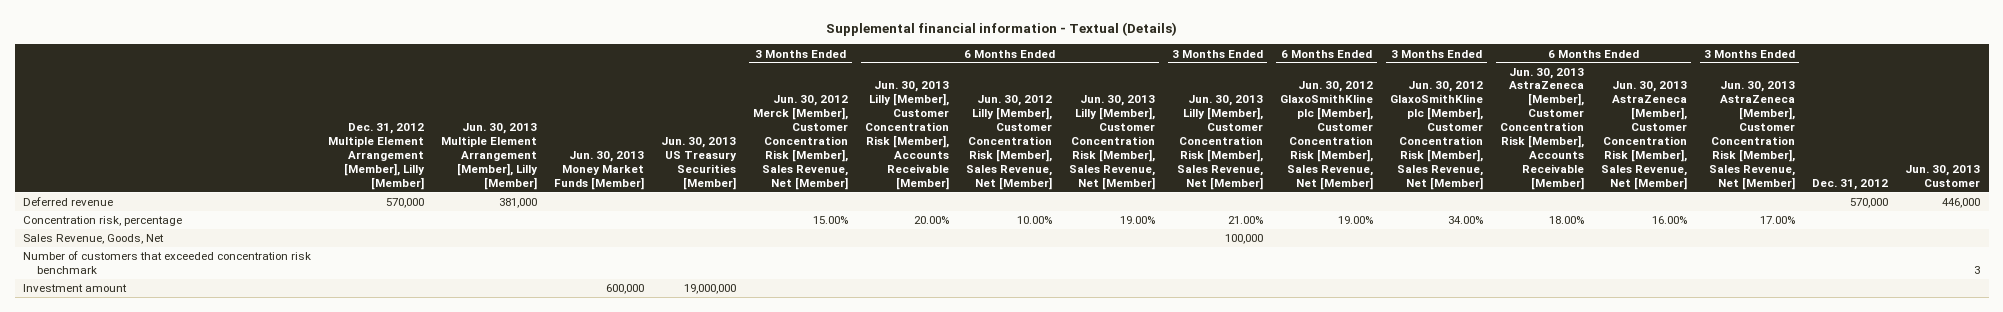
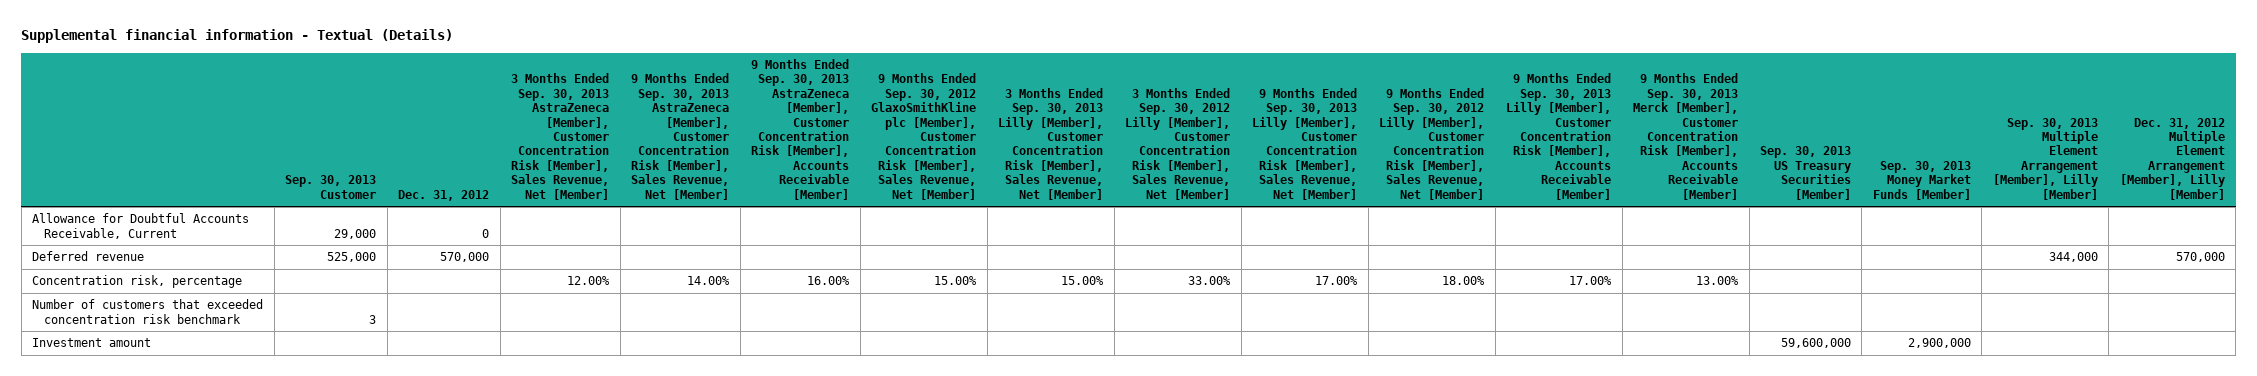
- | Dec. 31, 2012 Multiple Element Arrangement [Member], Lilly [Member] | Jun. 30, 2013 Multiple Element Arrangement [Member], Lilly [Member] | Jun. 30, 2013 Money Market Funds [Member] | Jun. 30, 2013 US Treasury Securities [Member] | 3 Months Ended Jun. 30, 2012 Merck [Member], Customer Concentration Risk [Member], Sales Revenue, Net [Member] | 6 Months Ended Jun. 30, 2013 Lilly [Member], Customer Concentration Risk [Member], Accounts Receivable [Member] | 6 Months Ended Jun. 30, 2012 Lilly [Member], Customer Concentration Risk [Member], Sales Revenue, Net [Member] | 6 Months Ended Jun. 30, 2013 Lilly [Member], Customer Concentration Risk [Member], Sales Revenue, Net [Member] | 3 Months Ended Jun. 30, 2013 Lilly [Member], Customer Concentration Risk [Member], Sales Revenue, Net [Member] | 6 Months Ended Jun. 30, 2012 GlaxoSmithKline plc [Member], Customer Concentration Risk [Member], Sales Revenue, Net [Member] | 3 Months Ended Jun. 30, 2012 GlaxoSmithKline plc [Member], Customer Concentration Risk [Member], Sales Revenue, Net [Member] | 6 Months Ended Jun. 30, 2013 AstraZeneca [Member], Customer Concentration Risk [Member], Accounts Receivable [Member] | 6 Months Ended Jun. 30, 2013 AstraZeneca [Member], Customer Concentration Risk [Member], Sales Revenue, Net [Member] | 3 Months Ended Jun. 30, 2013 AstraZeneca [Member], Customer Concentration Risk [Member], Sales Revenue, Net [Member] | Dec. 31, 2012 | Jun. 30, 2013 Customer
+ | Sep. 30, 2013 Customer | Dec. 31, 2012 | 3 Months Ended Sep. 30, 2013 AstraZeneca [Member], Customer Concentration Risk [Member], Sales Revenue, Net [Member] | 9 Months Ended Sep. 30, 2013 AstraZeneca [Member], Customer Concentration Risk [Member], Sales Revenue, Net [Member] | 9 Months Ended Sep. 30, 2013 AstraZeneca [Member], Customer Concentration Risk [Member], Accounts Receivable [Member] | 9 Months Ended Sep. 30, 2012 GlaxoSmithKline plc [Member], Customer Concentration Risk [Member], Sales Revenue, Net [Member] | 3 Months Ended Sep. 30, 2013 Lilly [Member], Customer Concentration Risk [Member], Sales Revenue, Net [Member] | 3 Months Ended Sep. 30, 2012 Lilly [Member], Customer Concentration Risk [Member], Sales Revenue, Net [Member] | 9 Months Ended Sep. 30, 2013 Lilly [Member], Customer Concentration Risk [Member], Sales Revenue, Net [Member] | 9 Months Ended Sep. 30, 2012 Lilly [Member], Customer Concentration Risk [Member], Sales Revenue, Net [Member] | 9 Months Ended Sep. 30, 2013 Lilly [Member], Customer Concentration Risk [Member], Accounts Receivable [Member] | 9 Months Ended Sep. 30, 2013 Merck [Member], Customer Concentration Risk [Member], Accounts Receivable [Member] | Sep. 30, 2013 US Treasury Securities [Member] | Sep. 30, 2013 Money Market Funds [Member] | Sep. 30, 2013 Multiple Element Arrangement [Member], Lilly [Member] | Dec. 31, 2012 Multiple Element Arrangement [Member], Lilly [Member]
+ Allowance for Doubtful Accounts Receivable, Current | 29,000 | 0 | | | | | | | | | | | | | |
- Sales Revenue, Goods, Net | | | | | | | | | 100,000 | | | | | | |

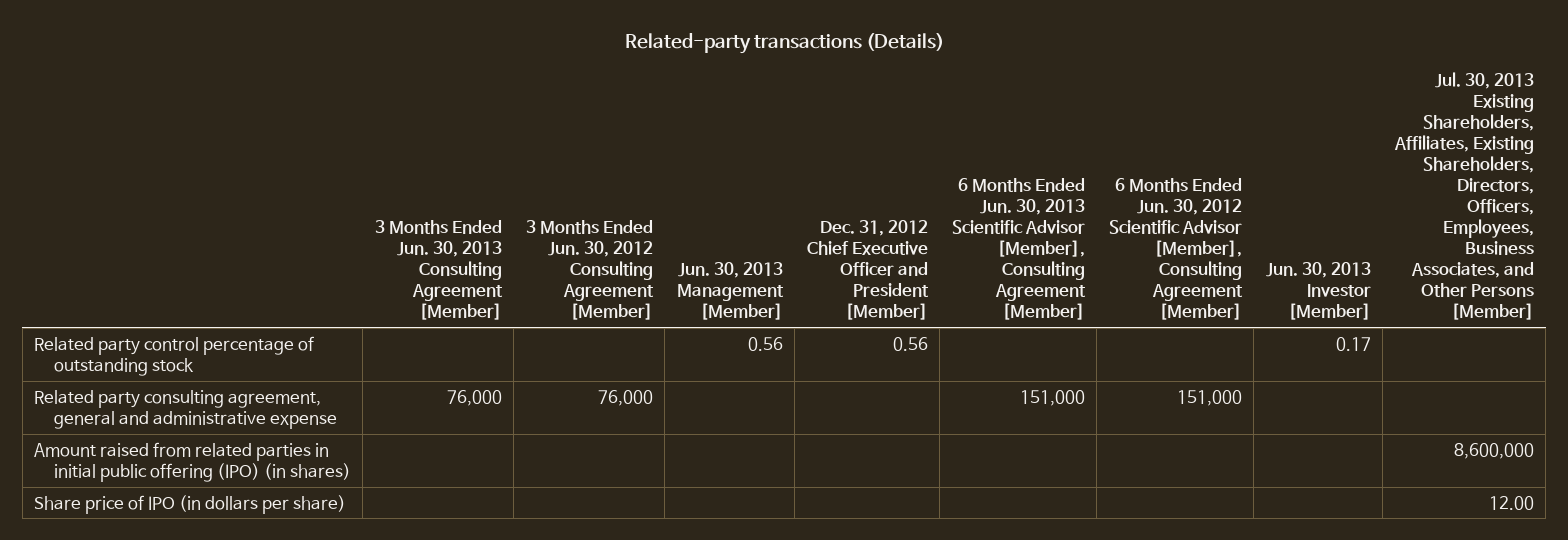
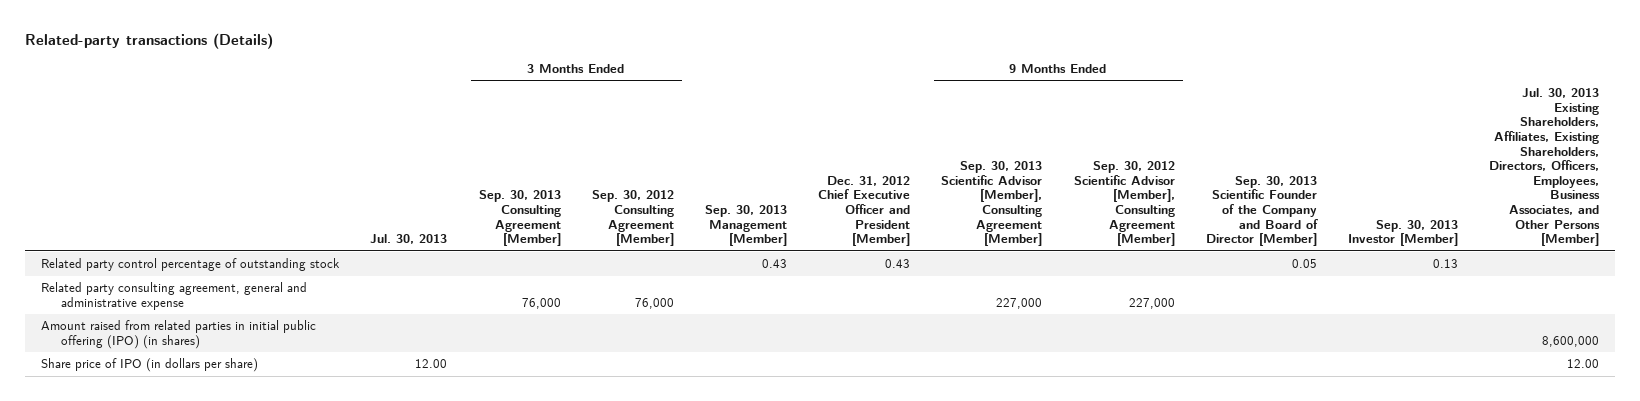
- | 3 Months Ended Jun. 30, 2013 Consulting Agreement [Member] | 3 Months Ended Jun. 30, 2012 Consulting Agreement [Member] | Jun. 30, 2013 Management [Member] | Dec. 31, 2012 Chief Executive Officer and President [Member] | 6 Months Ended Jun. 30, 2013 Scientific Advisor [Member], Consulting Agreement [Member] | 6 Months Ended Jun. 30, 2012 Scientific Advisor [Member], Consulting Agreement [Member] | Jun. 30, 2013 Investor [Member] | Jul. 30, 2013 Existing Shareholders, Affiliates, Existing Shareholders, Directors, Officers, Employees, Business Associates, and Other Persons [Member]
+ | Jul. 30, 2013 | 3 Months Ended Sep. 30, 2013 Consulting Agreement [Member] | 3 Months Ended Sep. 30, 2012 Consulting Agreement [Member] | Sep. 30, 2013 Management [Member] | Dec. 31, 2012 Chief Executive Officer and President [Member] | 9 Months Ended Sep. 30, 2013 Scientific Advisor [Member], Consulting Agreement [Member] | 9 Months Ended Sep. 30, 2012 Scientific Advisor [Member], Consulting Agreement [Member] | Sep. 30, 2013 Scientific Founder of the Company and Board of Director [Member] | Sep. 30, 2013 Investor [Member] | Jul. 30, 2013 Existing Shareholders, Affiliates, Existing Shareholders, Directors, Officers, Employees, Business Associates, and Other Persons [Member]
- Related party control percentage of outstanding stock | | | 0.56 | 0.56 | | | 0.17 |
+ Related party control percentage of outstanding stock | | | | 0.43 | 0.43 | | | 0.05 | 0.13 |

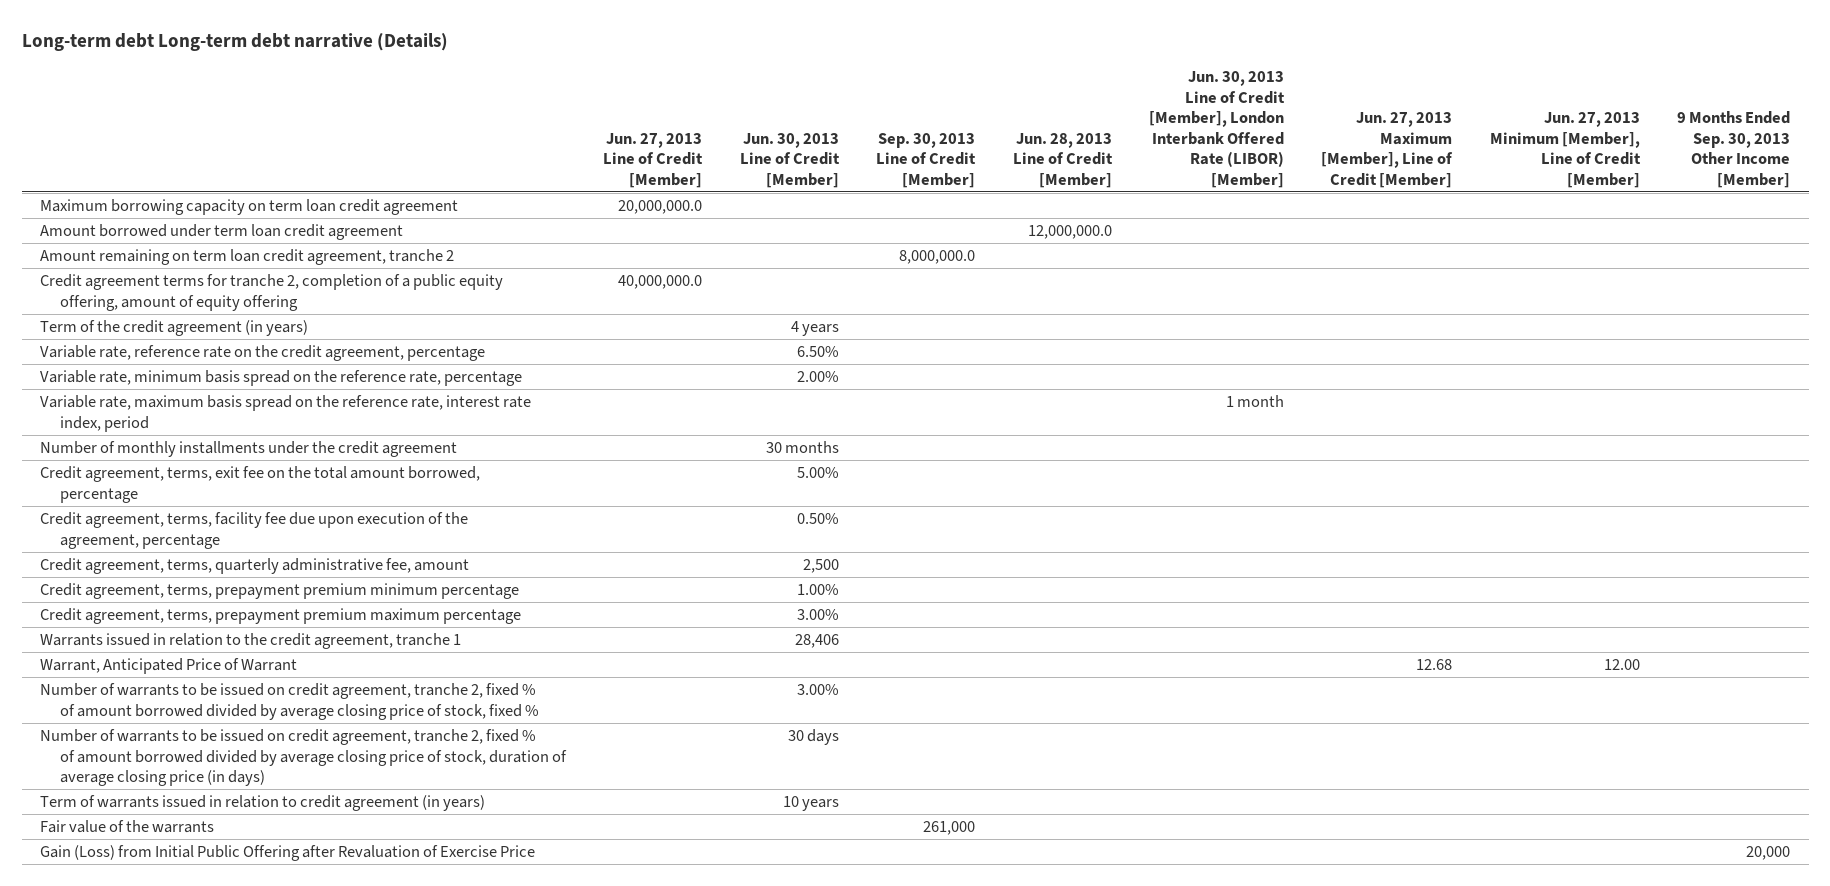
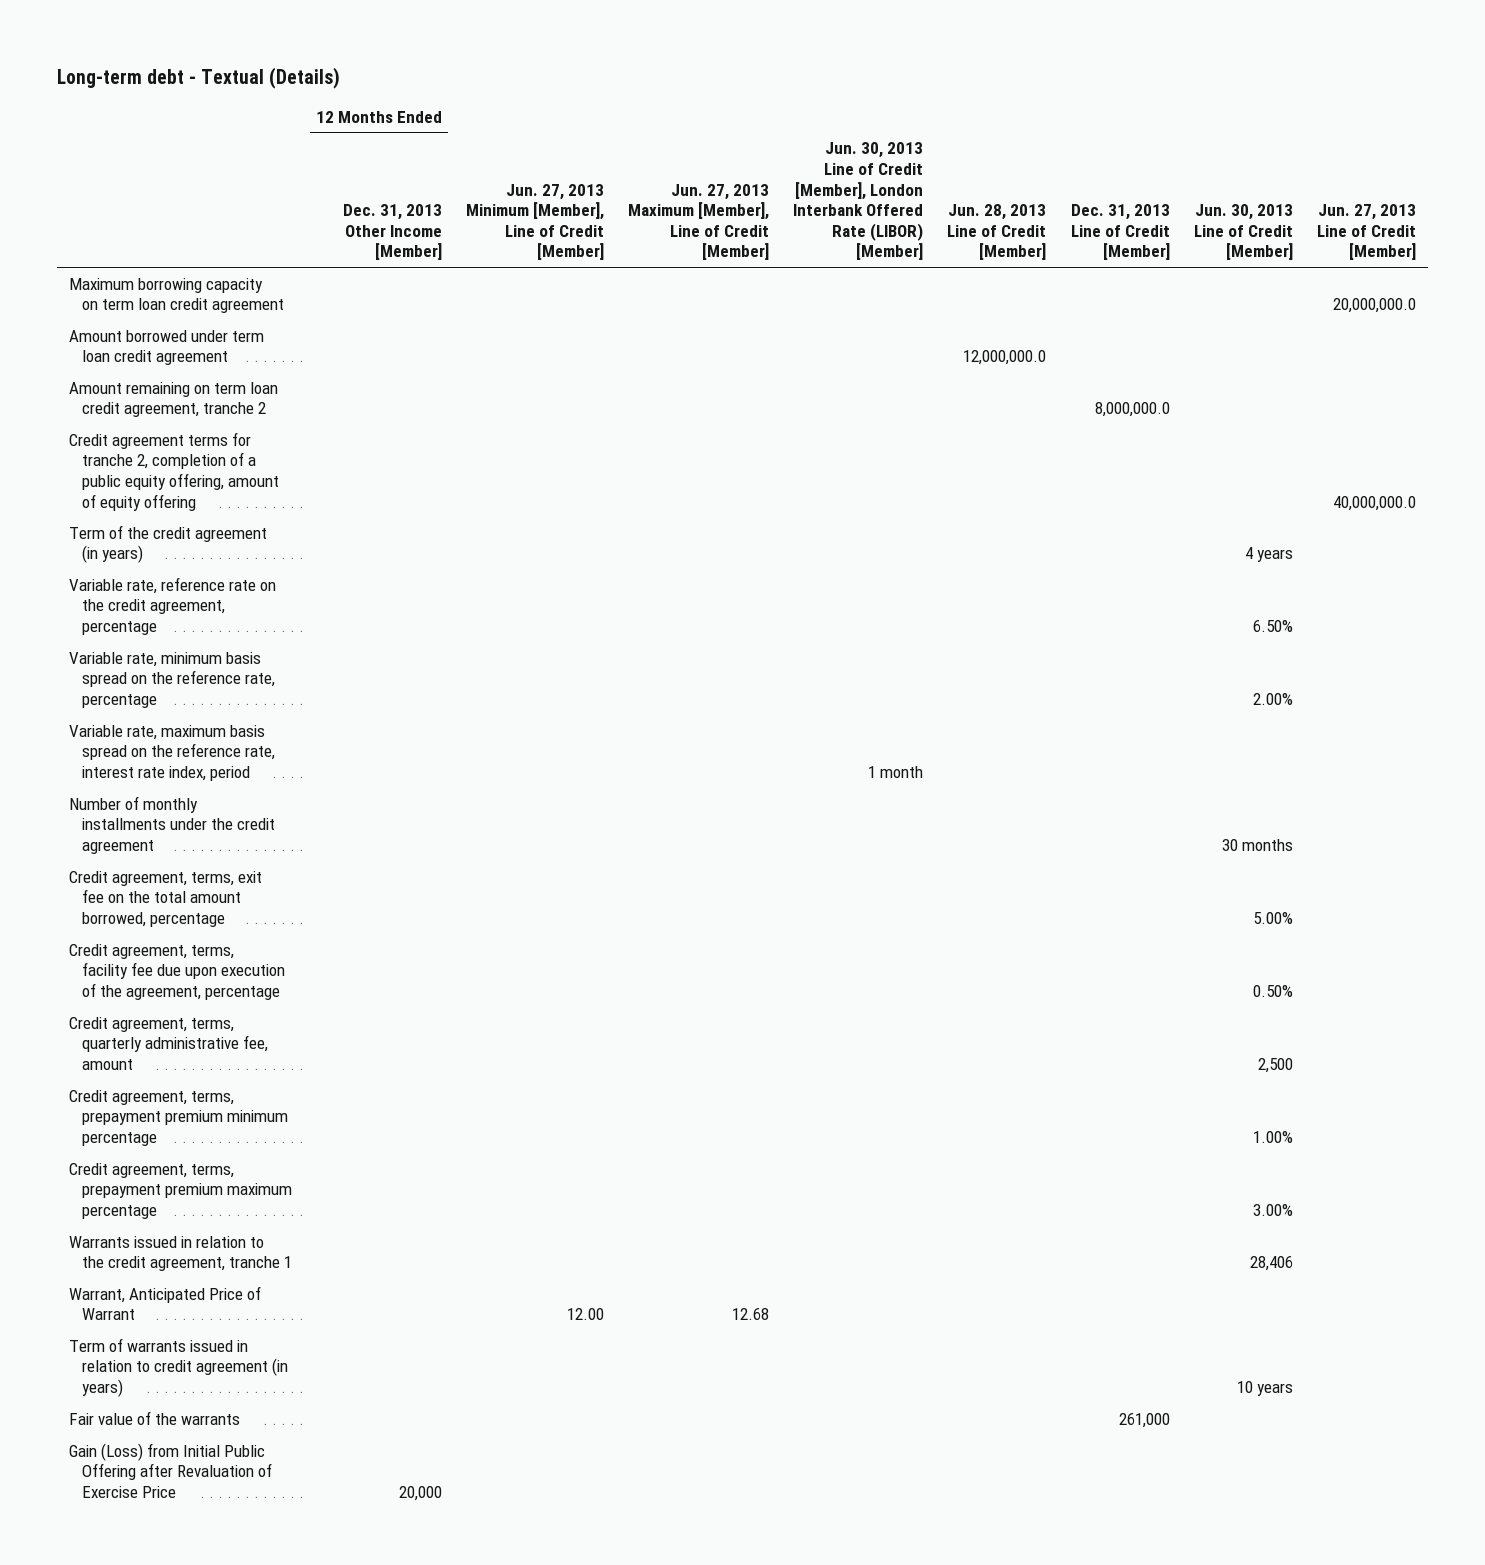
- Long-term debt Long-term debt narrative (Details)
+ Long-term debt - Textual (Details)
- | Jun. 27, 2013 Line of Credit [Member] | Jun. 30, 2013 Line of Credit [Member] | Sep. 30, 2013 Line of Credit [Member] | Jun. 28, 2013 Line of Credit [Member] | Jun. 30, 2013 Line of Credit [Member], London Interbank Offered Rate (LIBOR) [Member] | Jun. 27, 2013 Maximum [Member], Line of Credit [Member] | Jun. 27, 2013 Minimum [Member], Line of Credit [Member] | 9 Months Ended Sep. 30, 2013 Other Income [Member]
+ | 12 Months Ended Dec. 31, 2013 Other Income [Member] | Jun. 27, 2013 Minimum [Member], Line of Credit [Member] | Jun. 27, 2013 Maximum [Member], Line of Credit [Member] | Jun. 30, 2013 Line of Credit [Member], London Interbank Offered Rate (LIBOR) [Member] | Jun. 28, 2013 Line of Credit [Member] | Dec. 31, 2013 Line of Credit [Member] | Jun. 30, 2013 Line of Credit [Member] | Jun. 27, 2013 Line of Credit [Member]
- Number of warrants to be issued on credit agreement, tranche 2, fixed % of amount borrowed divided by average closing price of stock, fixed % | | 3.00% | | | | | |
- Number of warrants to be issued on credit agreement, tranche 2, fixed % of amount borrowed divided by average closing price of stock, duration of average closing price (in days) | | 30 days | | | | | |

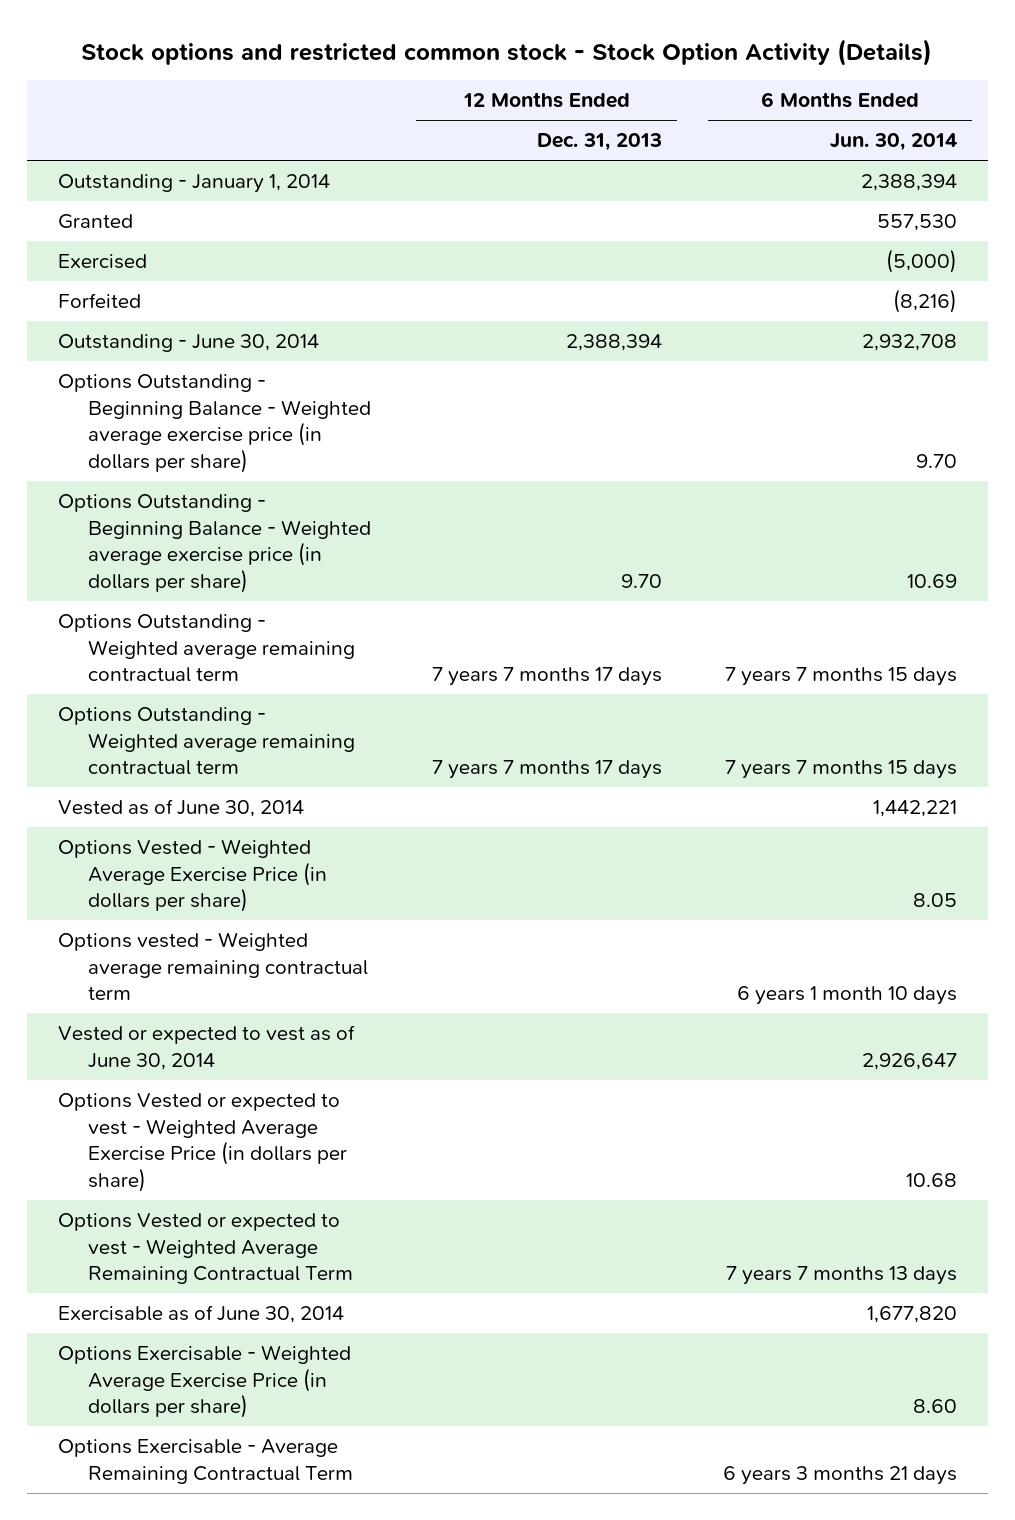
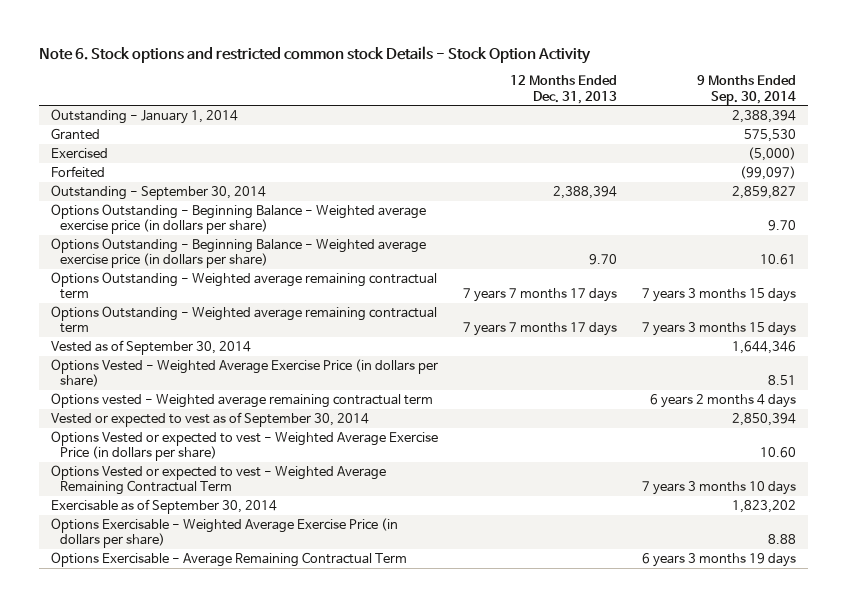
- Stock options and restricted common stock - Stock Option Activity (Details)
+ Note 6. Stock options and restricted common stock Details - Stock Option Activity
- | 12 Months Ended Dec. 31, 2013 | 6 Months Ended Jun. 30, 2014
+ | 12 Months Ended Dec. 31, 2013 | 9 Months Ended Sep. 30, 2014
- Outstanding - June 30, 2014 | 2,388,394 | 2,932,708
+ Outstanding - September 30, 2014 | 2,388,394 | 2,859,827
- Vested as of June 30, 2014 | | 1,442,221
+ Vested as of September 30, 2014 | | 1,644,346
- Vested or expected to vest as of June 30, 2014 | | 2,926,647
+ Vested or expected to vest as of September 30, 2014 | | 2,850,394
- Exercisable as of June 30, 2014 | | 1,677,820
+ Exercisable as of September 30, 2014 | | 1,823,202

